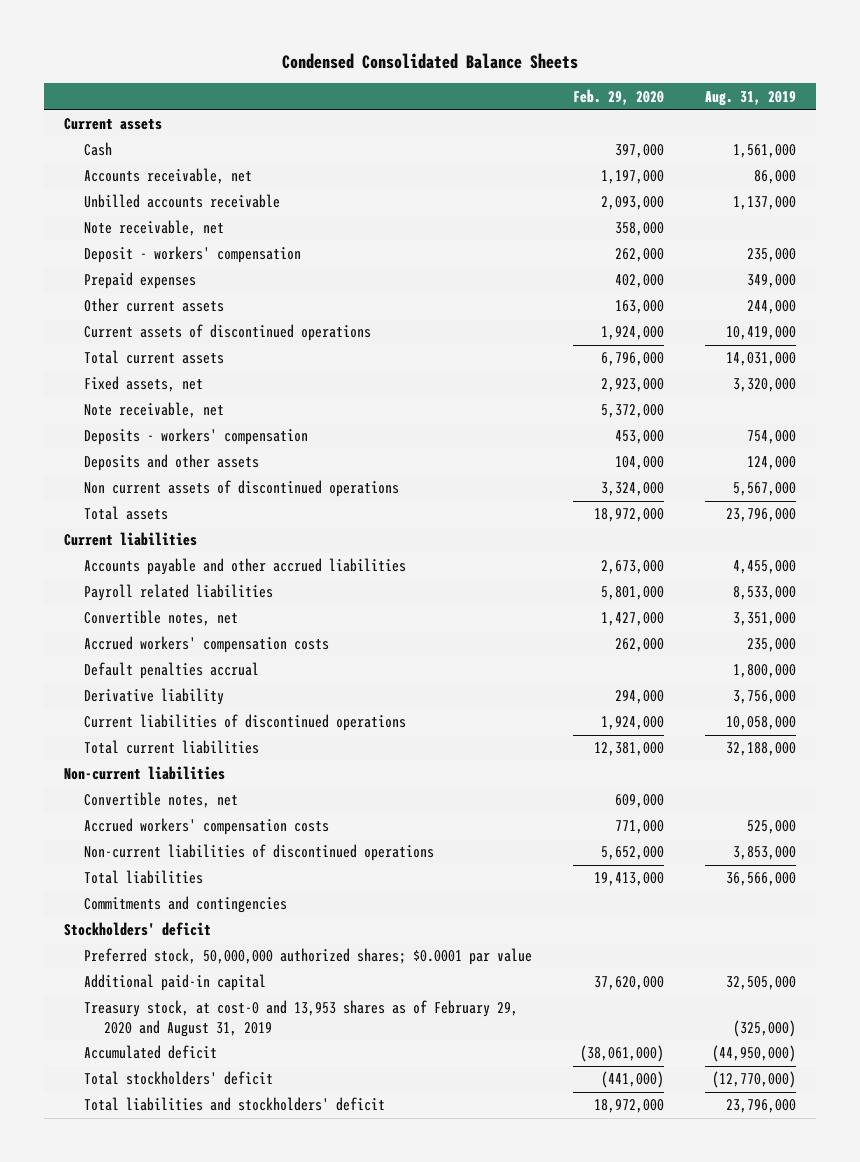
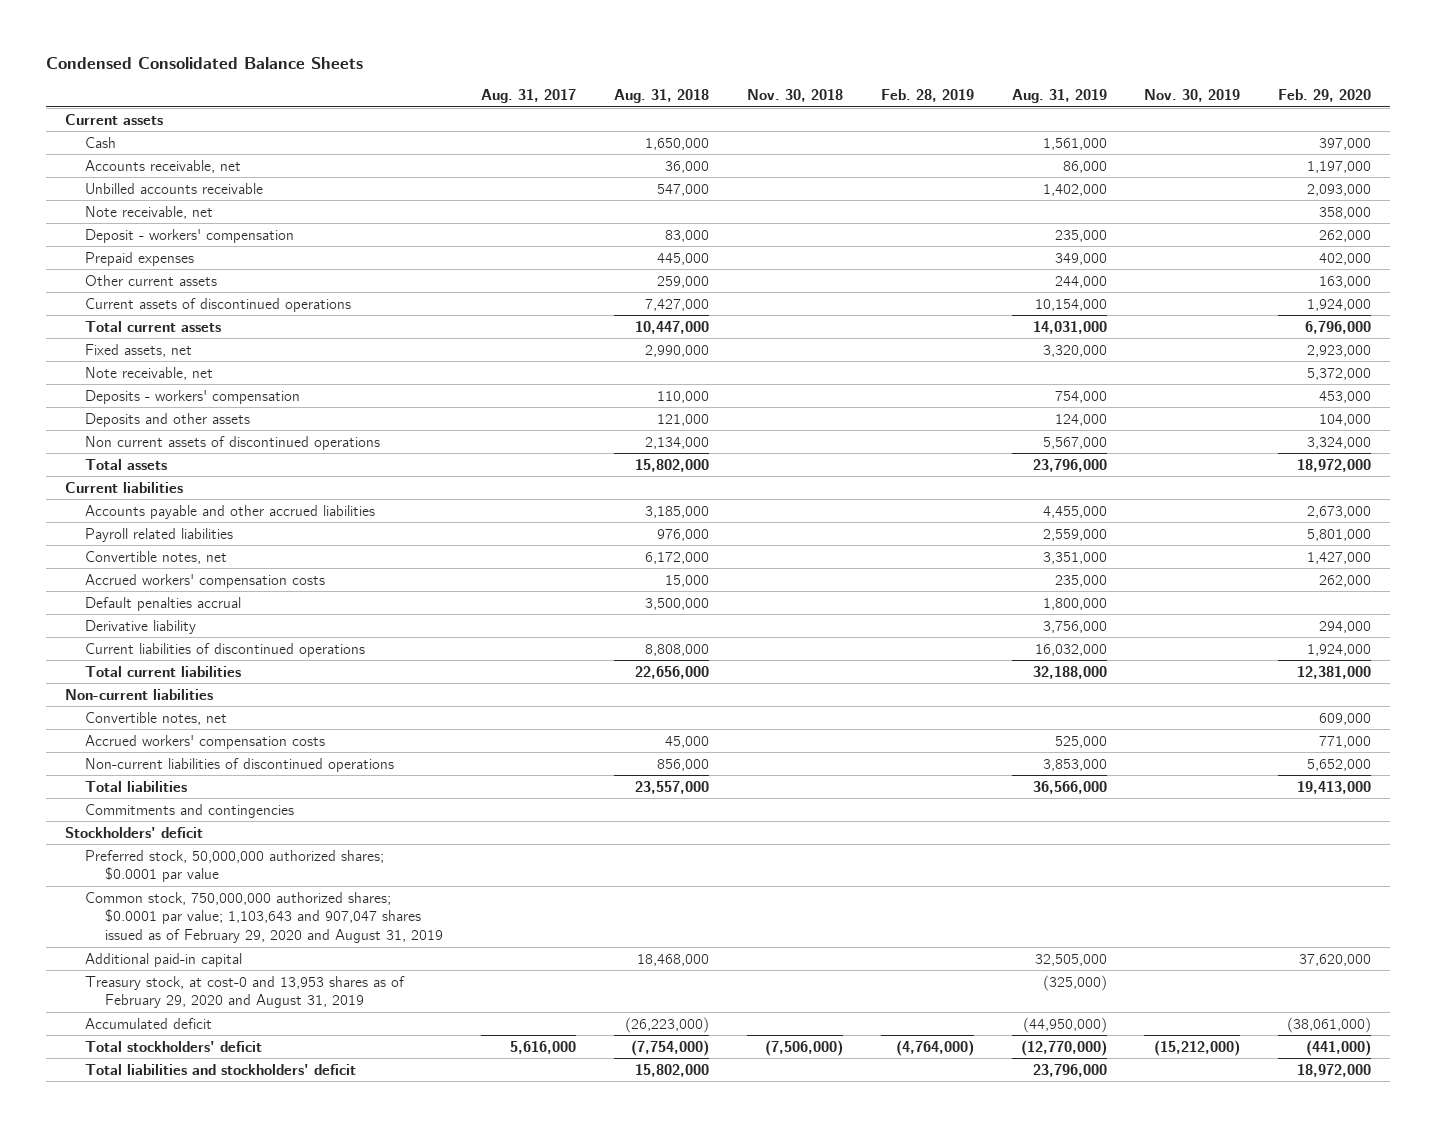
- | Feb. 29, 2020 | Aug. 31, 2019
+ | Aug. 31, 2017 | Aug. 31, 2018 | Nov. 30, 2018 | Feb. 28, 2019 | Aug. 31, 2019 | Nov. 30, 2019 | Feb. 29, 2020
- Unbilled accounts receivable | 2,093,000 | 1,137,000
+ Unbilled accounts receivable | | 547,000 | | | 1,402,000 | | 2,093,000
- Current assets of discontinued operations | 1,924,000 | 10,419,000
+ Current assets of discontinued operations | | 7,427,000 | | | 10,154,000 | | 1,924,000
- Payroll related liabilities | 5,801,000 | 8,533,000
+ Payroll related liabilities | | 976,000 | | | 2,559,000 | | 5,801,000
- Current liabilities of discontinued operations | 1,924,000 | 10,058,000
+ Current liabilities of discontinued operations | | 8,808,000 | | | 16,032,000 | | 1,924,000
+ Common stock, 750,000,000 authorized shares; $0.0001 par value; 1,103,643 and 907,047 shares issued as of February 29, 2020 and August 31, 2019

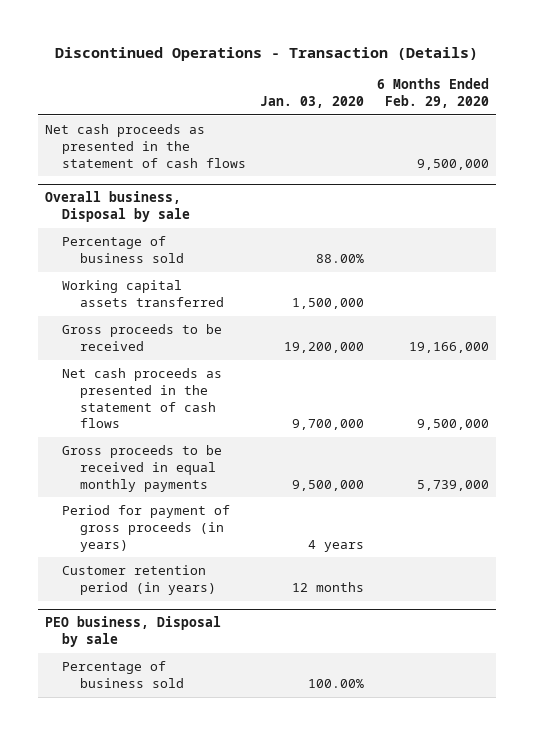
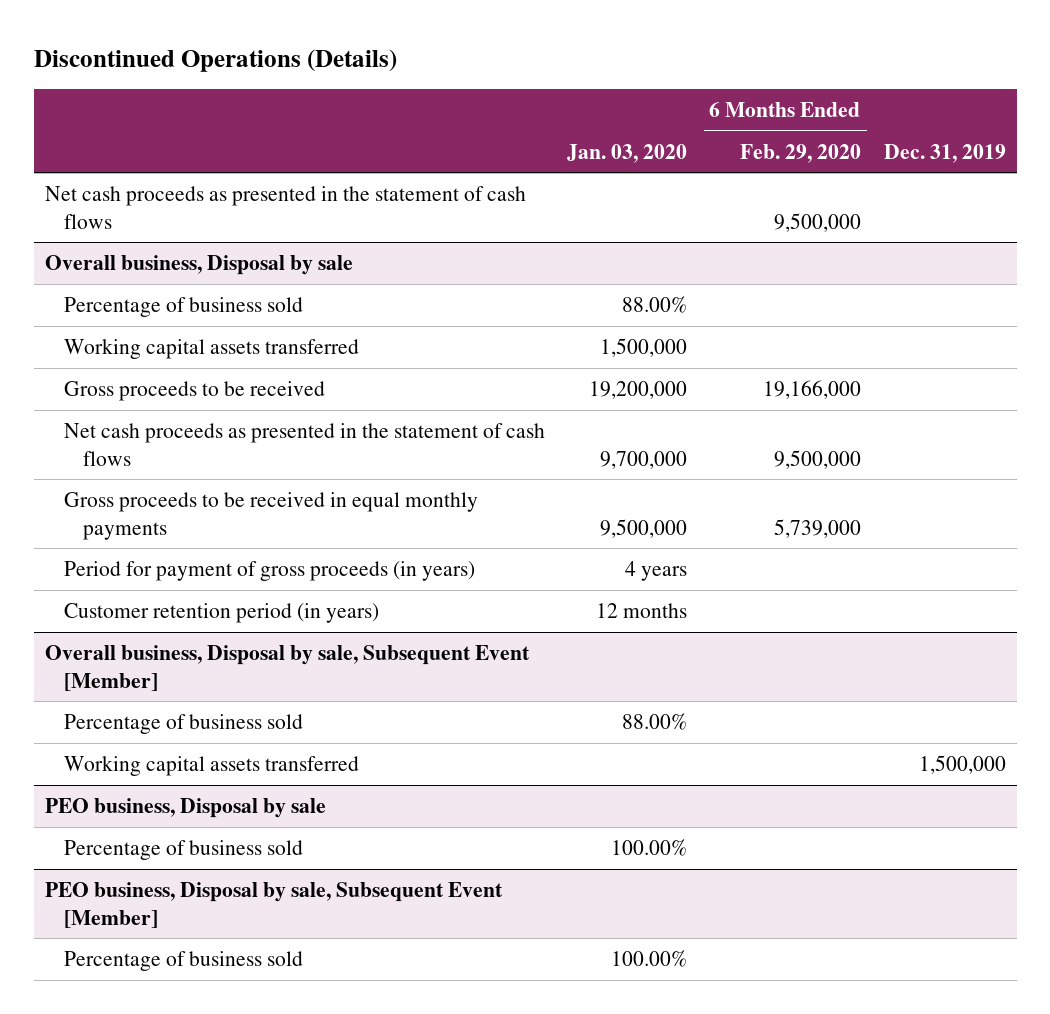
- Discontinued Operations - Transaction (Details)
+ Discontinued Operations (Details)
- | Jan. 03, 2020 | 6 Months Ended Feb. 29, 2020
+ | Jan. 03, 2020 | 6 Months Ended Feb. 29, 2020 | Dec. 31, 2019
+ Overall business, Disposal by sale, Subsequent Event [Member]
+ Percentage of business sold | 88.00% | |
+ Working capital assets transferred | | | 1,500,000
+ PEO business, Disposal by sale, Subsequent Event [Member]
+ Percentage of business sold | 100.00% | |

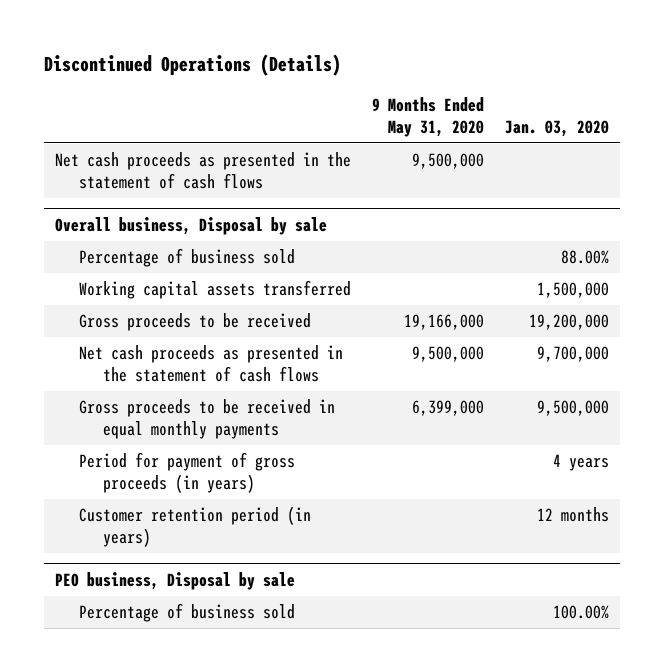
- | Jan. 03, 2020 | 6 Months Ended Feb. 29, 2020 | Dec. 31, 2019
+ | 9 Months Ended May 31, 2020 | Jan. 03, 2020
- Overall business, Disposal by sale, Subsequent Event [Member]
- Percentage of business sold | 88.00% | |
- Working capital assets transferred | | | 1,500,000
- PEO business, Disposal by sale, Subsequent Event [Member]
- Percentage of business sold | 100.00% | |

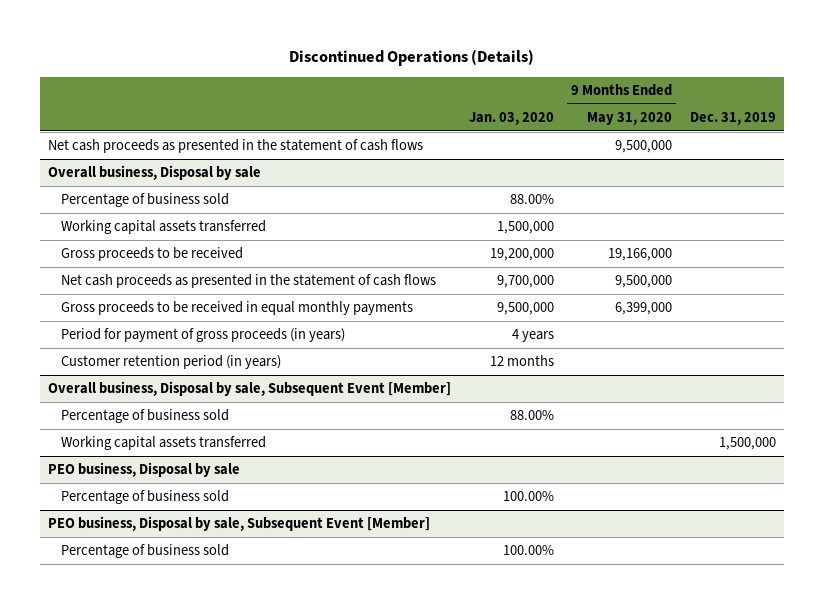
- | 9 Months Ended May 31, 2020 | Jan. 03, 2020
+ | Jan. 03, 2020 | 9 Months Ended May 31, 2020 | Dec. 31, 2019
+ Overall business, Disposal by sale, Subsequent Event [Member]
+ Percentage of business sold | 88.00% | |
+ Working capital assets transferred | | | 1,500,000
+ PEO business, Disposal by sale, Subsequent Event [Member]
+ Percentage of business sold | 100.00% | |

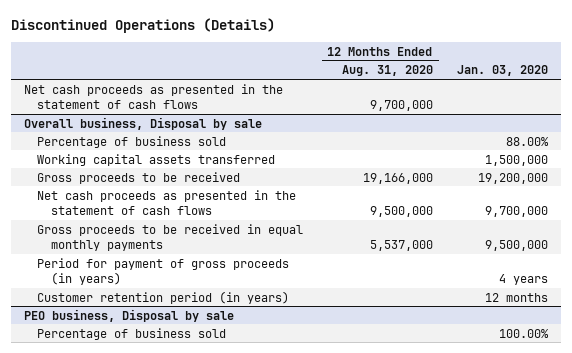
- | Jan. 03, 2020 | 9 Months Ended May 31, 2020 | Dec. 31, 2019
+ | 12 Months Ended Aug. 31, 2020 | Jan. 03, 2020
- Overall business, Disposal by sale, Subsequent Event [Member]
- Percentage of business sold | 88.00% | |
- Working capital assets transferred | | | 1,500,000
- PEO business, Disposal by sale, Subsequent Event [Member]
- Percentage of business sold | 100.00% | |

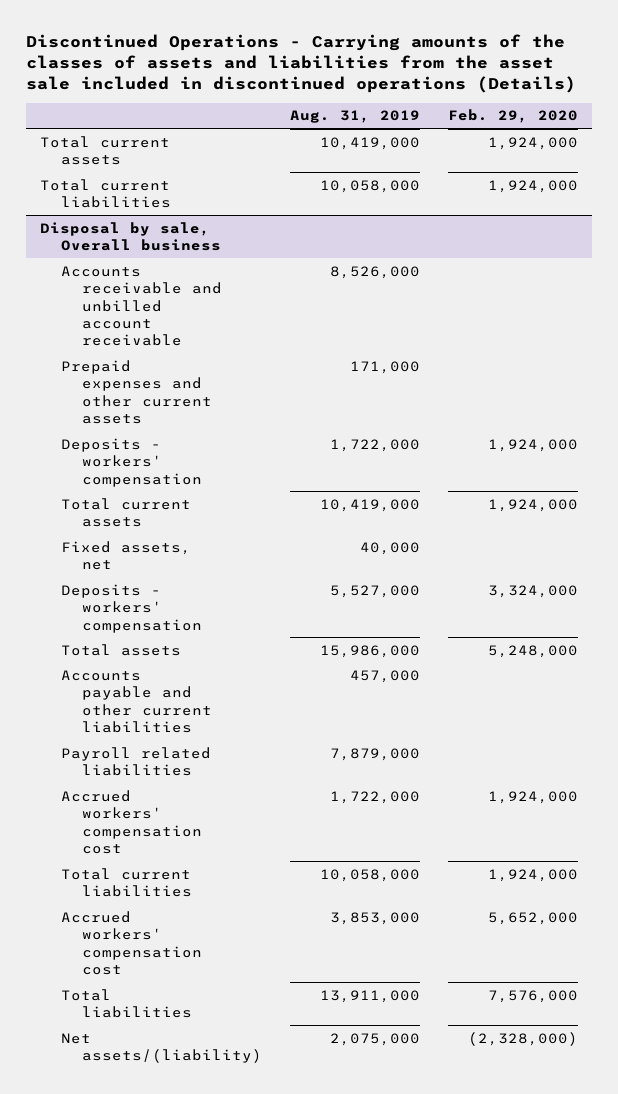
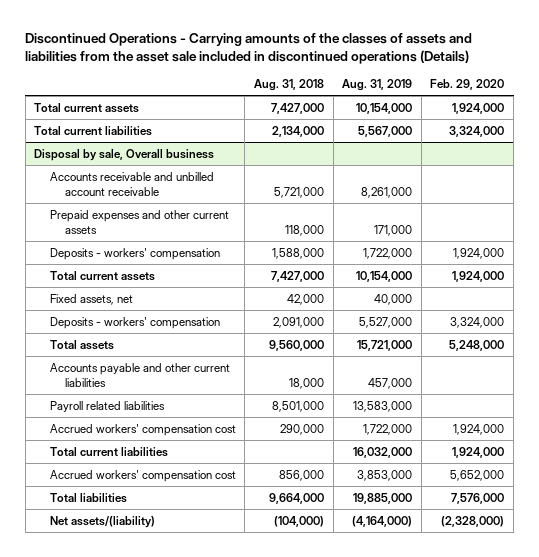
- | Aug. 31, 2019 | Feb. 29, 2020
+ | Aug. 31, 2018 | Aug. 31, 2019 | Feb. 29, 2020
- Total current assets | 10,419,000 | 1,924,000
- Total current liabilities | 10,058,000 | 1,924,000
+ Total current assets | 7,427,000 | 10,154,000 | 1,924,000
+ Total current liabilities | 2,134,000 | 5,567,000 | 3,324,000
@ Disposal by sale, Overall business
- Accounts receivable and unbilled account receivable | 8,526,000 |
+ Accounts receivable and unbilled account receivable | 5,721,000 | 8,261,000 |
- Total current assets | 10,419,000 | 1,924,000
+ Total current assets | 7,427,000 | 10,154,000 | 1,924,000
- Total assets | 15,986,000 | 5,248,000
+ Total assets | 9,560,000 | 15,721,000 | 5,248,000
- Payroll related liabilities | 7,879,000 |
+ Payroll related liabilities | 8,501,000 | 13,583,000 |
- Total current liabilities | 10,058,000 | 1,924,000
+ Total current liabilities | | 16,032,000 | 1,924,000
- Total liabilities | 13,911,000 | 7,576,000
- Net assets/(liability) | 2,075,000 | (2,328,000)
+ Total liabilities | 9,664,000 | 19,885,000 | 7,576,000
+ Net assets/(liability) | (104,000) | (4,164,000) | (2,328,000)

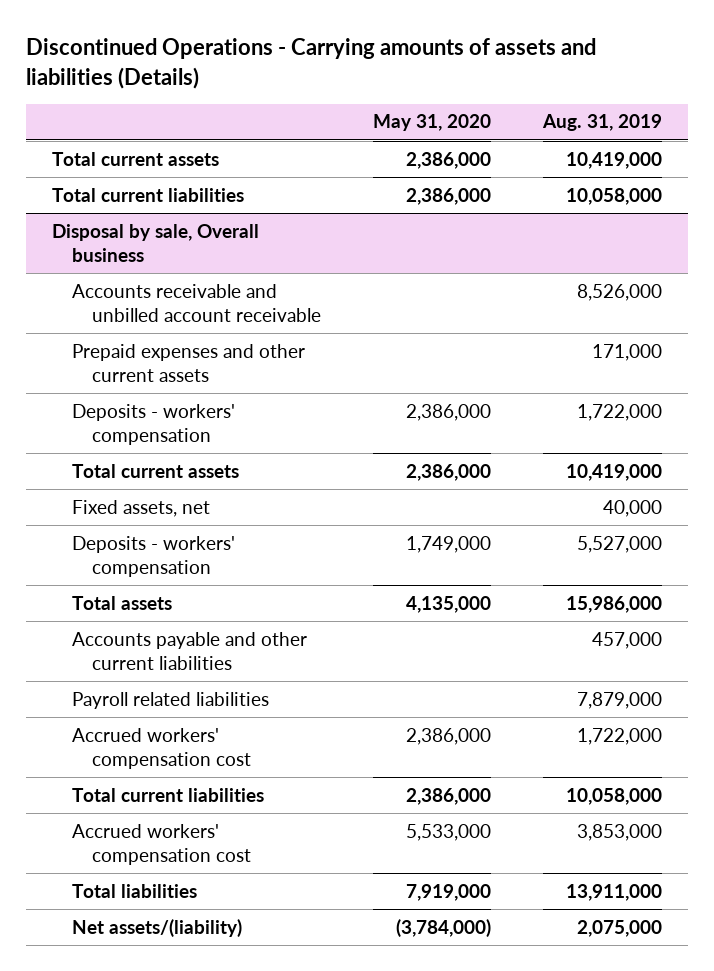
- Discontinued Operations - Carrying amounts of the classes of assets and liabilities from the asset sale included in discontinued operations (Details)
+ Discontinued Operations - Carrying amounts of assets and liabilities (Details)
- | Aug. 31, 2018 | Aug. 31, 2019 | Feb. 29, 2020
+ | May 31, 2020 | Aug. 31, 2019
- Total current assets | 7,427,000 | 10,154,000 | 1,924,000
- Total current liabilities | 2,134,000 | 5,567,000 | 3,324,000
+ Total current assets | 2,386,000 | 10,419,000
+ Total current liabilities | 2,386,000 | 10,058,000
@ Disposal by sale, Overall business
- Accounts receivable and unbilled account receivable | 5,721,000 | 8,261,000 |
+ Accounts receivable and unbilled account receivable | | 8,526,000
- Total current assets | 7,427,000 | 10,154,000 | 1,924,000
+ Total current assets | 2,386,000 | 10,419,000
- Total assets | 9,560,000 | 15,721,000 | 5,248,000
+ Total assets | 4,135,000 | 15,986,000
- Payroll related liabilities | 8,501,000 | 13,583,000 |
+ Payroll related liabilities | | 7,879,000
- Total current liabilities | | 16,032,000 | 1,924,000
+ Total current liabilities | 2,386,000 | 10,058,000
- Total liabilities | 9,664,000 | 19,885,000 | 7,576,000
- Net assets/(liability) | (104,000) | (4,164,000) | (2,328,000)
+ Total liabilities | 7,919,000 | 13,911,000
+ Net assets/(liability) | (3,784,000) | 2,075,000

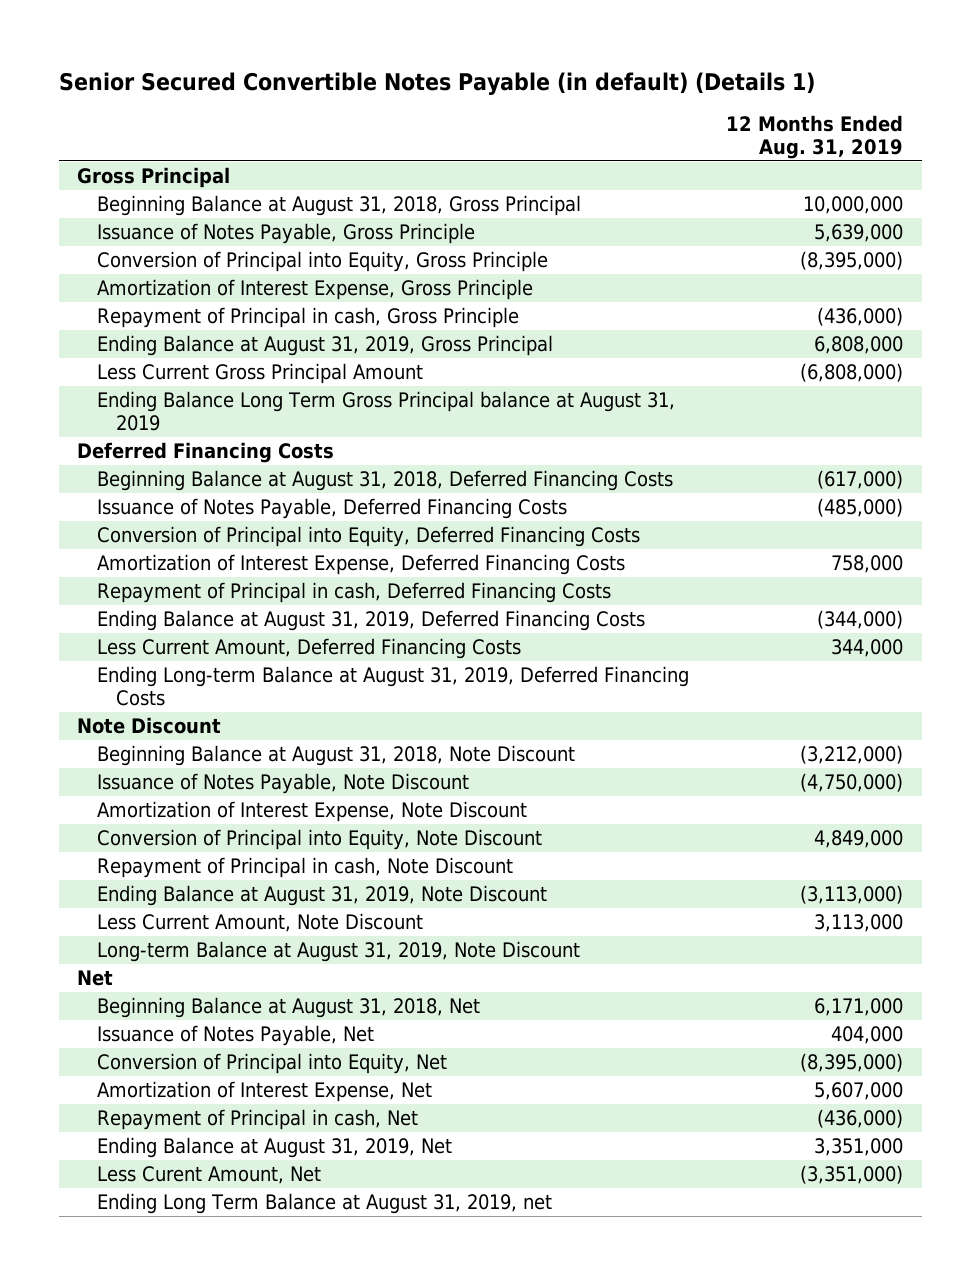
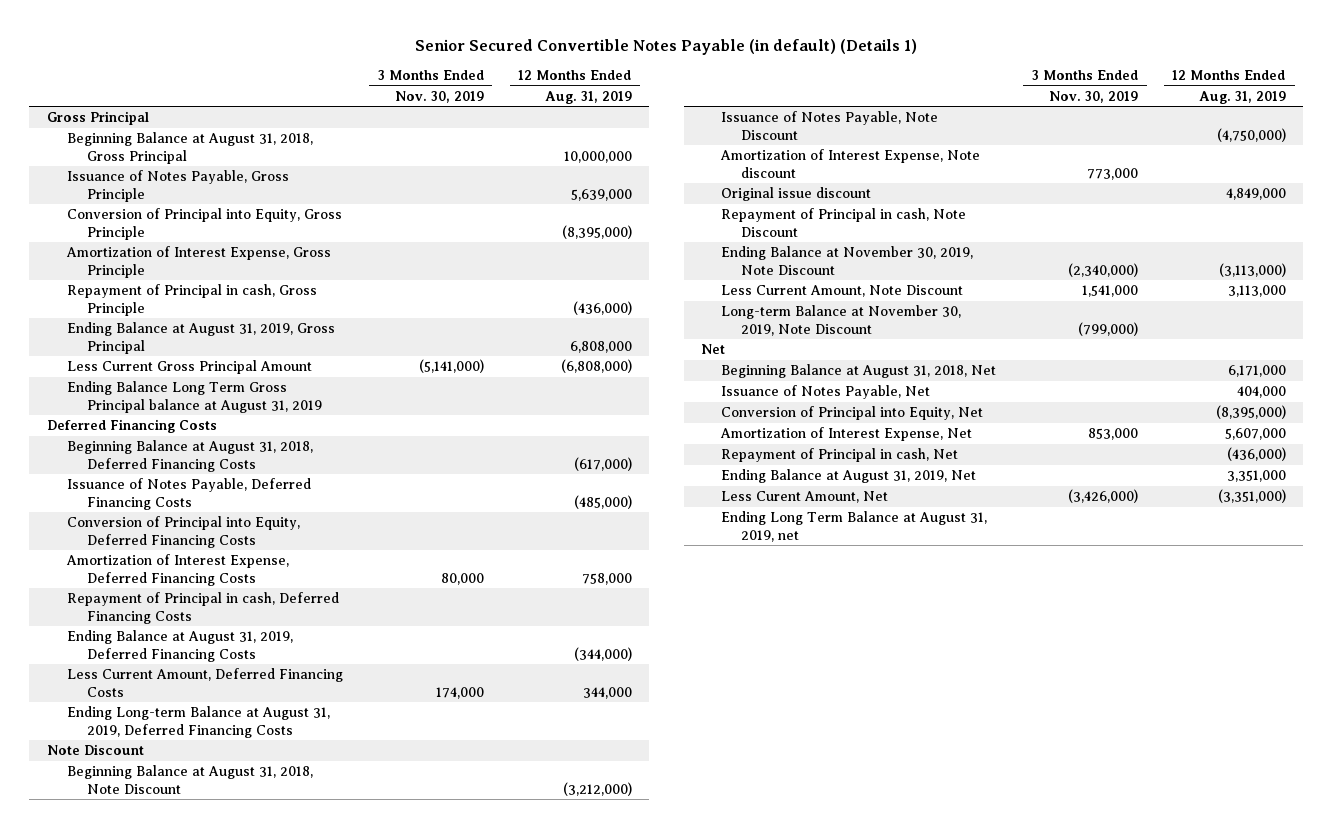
- | 12 Months Ended Aug. 31, 2019
+ | 3 Months Ended Nov. 30, 2019 | 12 Months Ended Aug. 31, 2019
- Amortization of Interest Expense, Note Discount
- Conversion of Principal into Equity, Note Discount | 4,849,000
+ Amortization of Interest Expense, Note discount | 773,000 |
+ Original issue discount | | 4,849,000
- Ending Balance at August 31, 2019, Note Discount | (3,113,000)
+ Ending Balance at November 30, 2019, Note Discount | (2,340,000) | (3,113,000)
- Long-term Balance at August 31, 2019, Note Discount
+ Long-term Balance at November 30, 2019, Note Discount | (799,000) |

